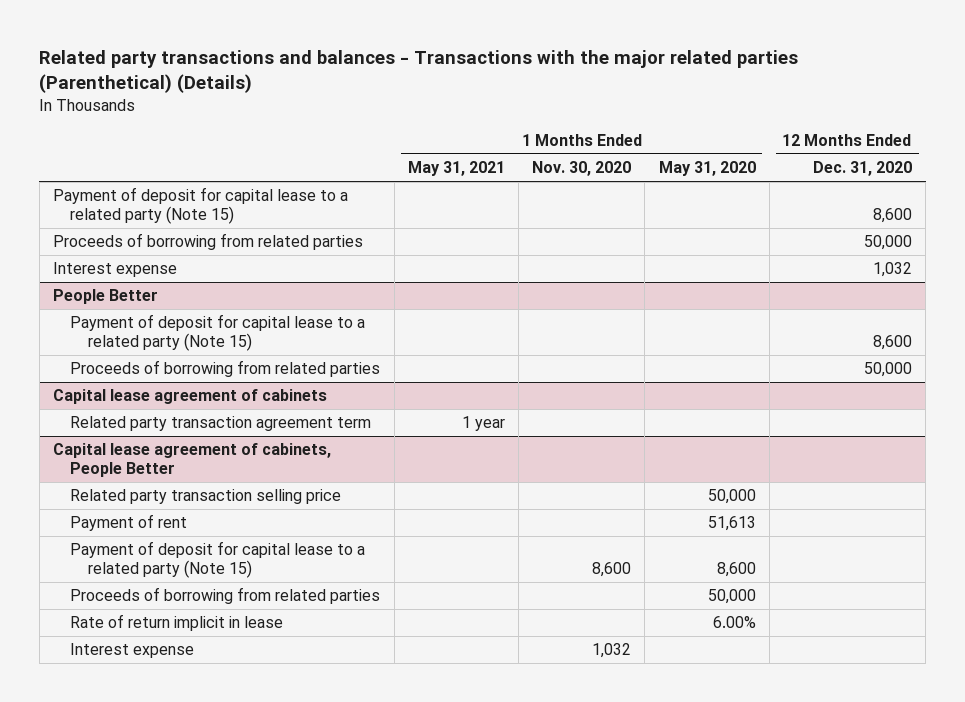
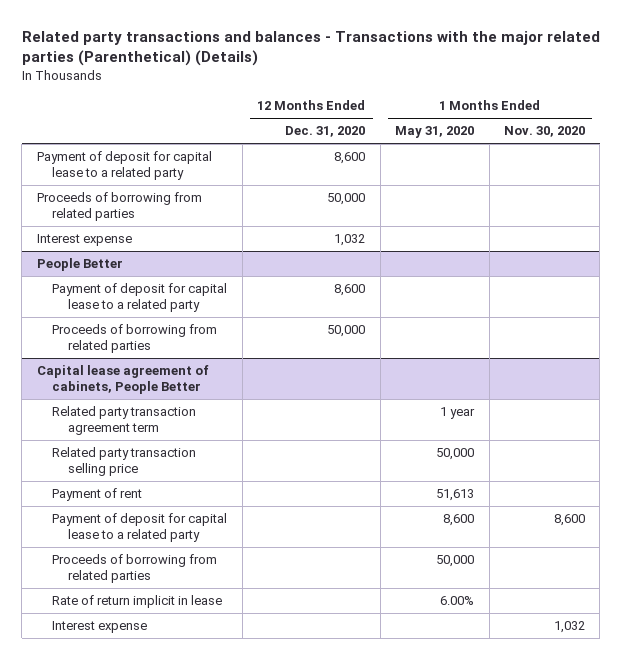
- | 1 Months Ended May 31, 2021 | 1 Months Ended Nov. 30, 2020 | 1 Months Ended May 31, 2020 | 12 Months Ended Dec. 31, 2020
+ | 12 Months Ended Dec. 31, 2020 | 1 Months Ended May 31, 2020 | 1 Months Ended Nov. 30, 2020
- Payment of deposit for capital lease to a related party (Note 15) | | | | 8,600
+ Payment of deposit for capital lease to a related party | 8,600 | |
@ People Better
- Payment of deposit for capital lease to a related party (Note 15) | | | | 8,600
+ Payment of deposit for capital lease to a related party | 8,600 | |
- Capital lease agreement of cabinets
- Related party transaction agreement term | 1 year | | |
@ Capital lease agreement of cabinets, People Better
+ Related party transaction agreement term | | 1 year |
- Payment of deposit for capital lease to a related party (Note 15) | | 8,600 | 8,600 |
+ Payment of deposit for capital lease to a related party | | 8,600 | 8,600

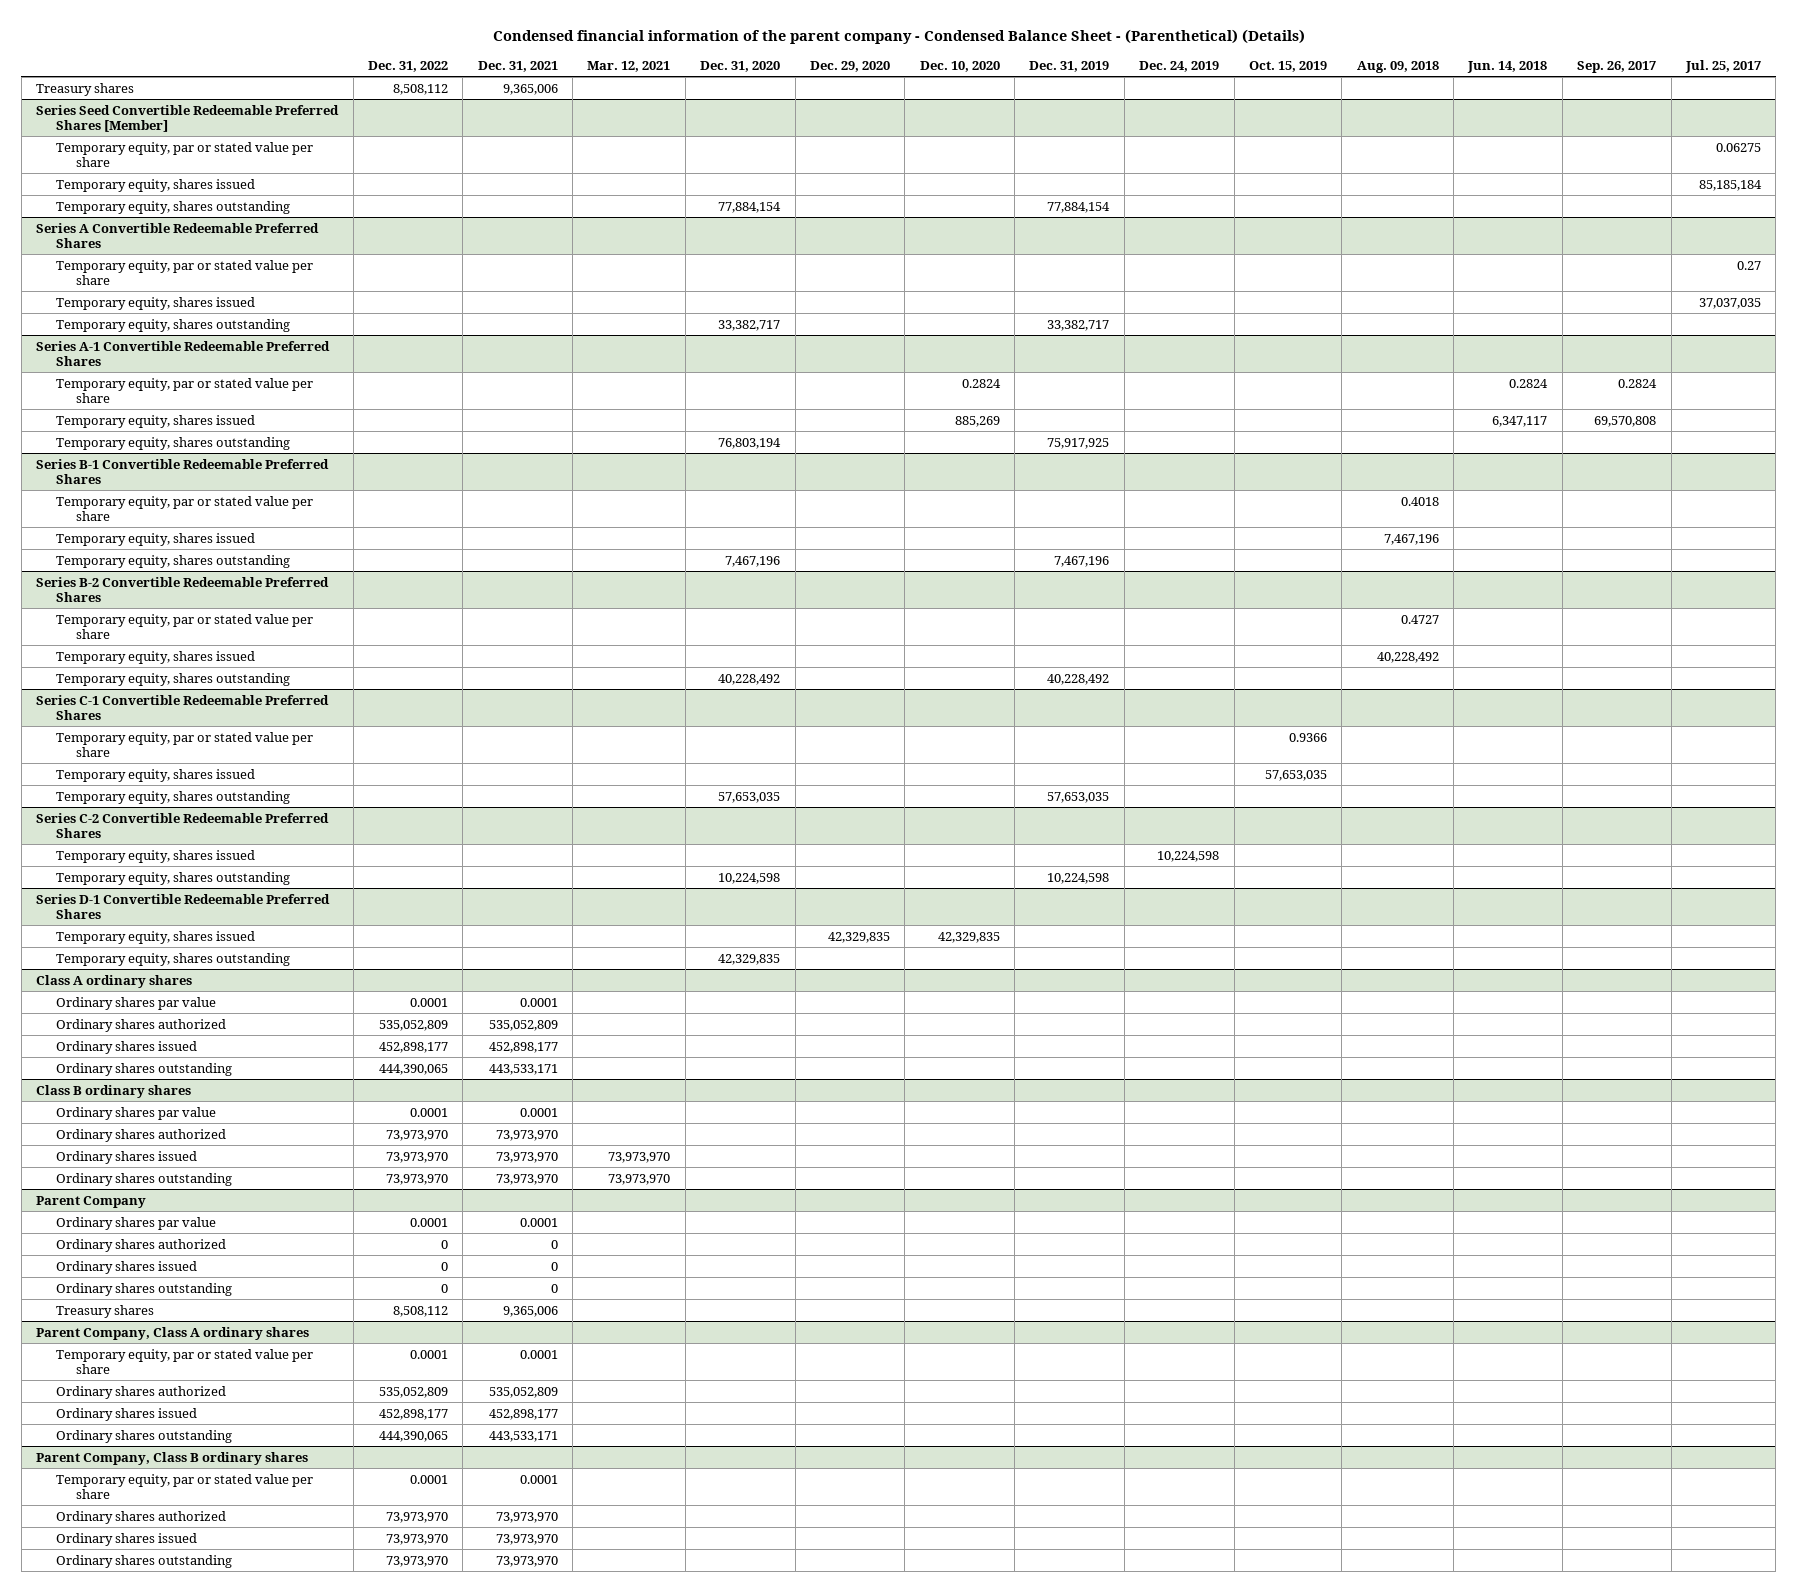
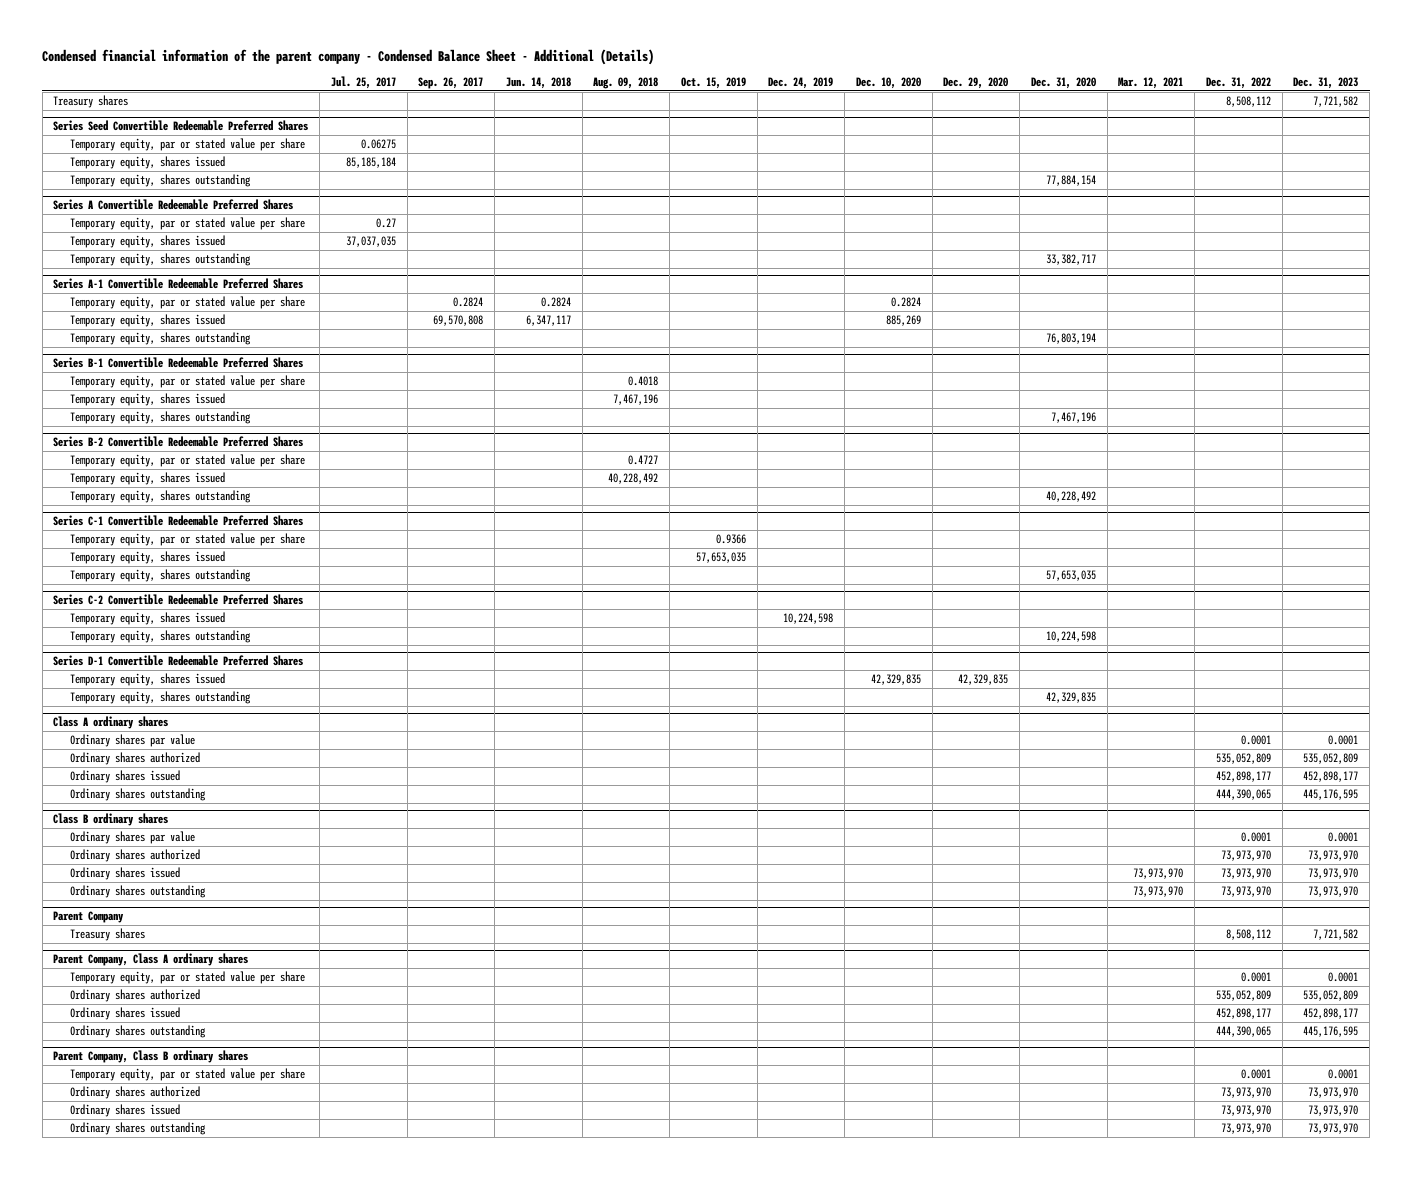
- Condensed financial information of the parent company - Condensed Balance Sheet - (Parenthetical) (Details)
+ Condensed financial information of the parent company - Condensed Balance Sheet - Additional (Details)
- | Dec. 31, 2022 | Dec. 31, 2021 | Mar. 12, 2021 | Dec. 31, 2020 | Dec. 29, 2020 | Dec. 10, 2020 | Dec. 31, 2019 | Dec. 24, 2019 | Oct. 15, 2019 | Aug. 09, 2018 | Jun. 14, 2018 | Sep. 26, 2017 | Jul. 25, 2017
+ | Jul. 25, 2017 | Sep. 26, 2017 | Jun. 14, 2018 | Aug. 09, 2018 | Oct. 15, 2019 | Dec. 24, 2019 | Dec. 10, 2020 | Dec. 29, 2020 | Dec. 31, 2020 | Mar. 12, 2021 | Dec. 31, 2022 | Dec. 31, 2023
- Series Seed Convertible Redeemable Preferred Shares [Member]
+ Series Seed Convertible Redeemable Preferred Shares
@ Parent Company
- Ordinary shares par value | 0.0001 | 0.0001 | | | | | | | | | | |
- Ordinary shares authorized | 0 | 0 | | | | | | | | | | |
- Ordinary shares issued | 0 | 0 | | | | | | | | | | |
- Ordinary shares outstanding | 0 | 0 | | | | | | | | | | |

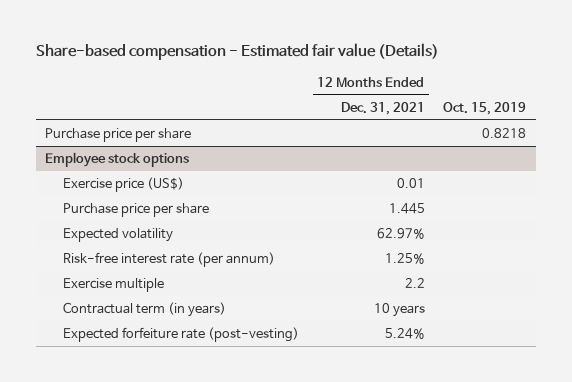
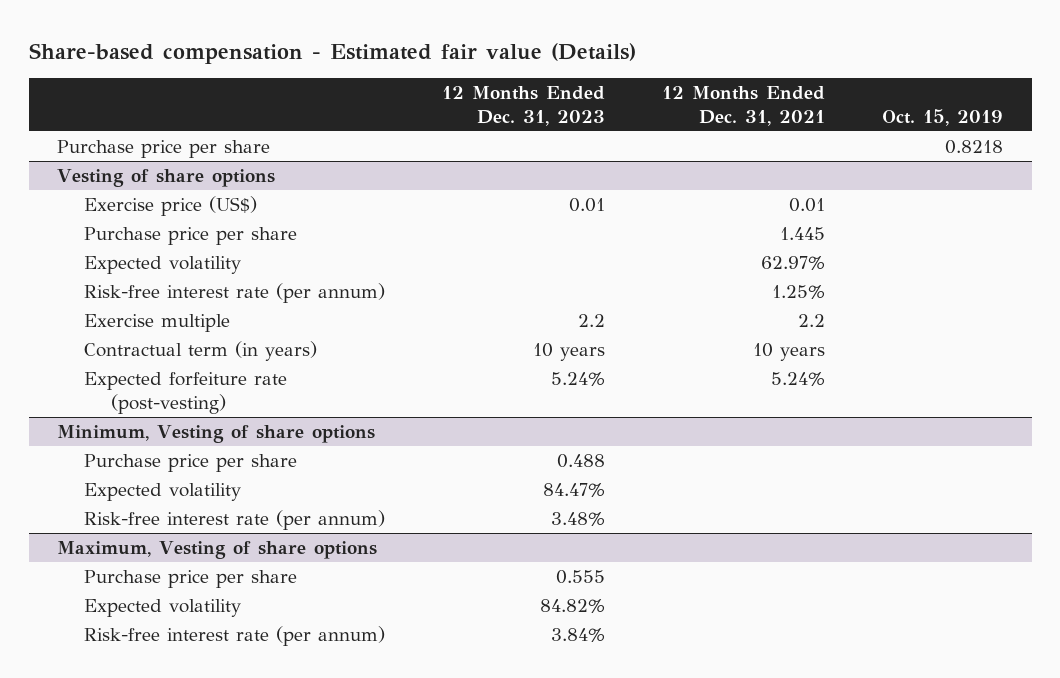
- | 12 Months Ended Dec. 31, 2021 | Oct. 15, 2019
+ | 12 Months Ended Dec. 31, 2023 | 12 Months Ended Dec. 31, 2021 | Oct. 15, 2019
- Employee stock options
+ Vesting of share options
+ Minimum, Vesting of share options
+ Purchase price per share | 0.488 | |
+ Expected volatility | 84.47% | |
+ Risk-free interest rate (per annum) | 3.48% | |
+ Maximum, Vesting of share options
+ Purchase price per share | 0.555 | |
+ Expected volatility | 84.82% | |
+ Risk-free interest rate (per annum) | 3.84% | |

